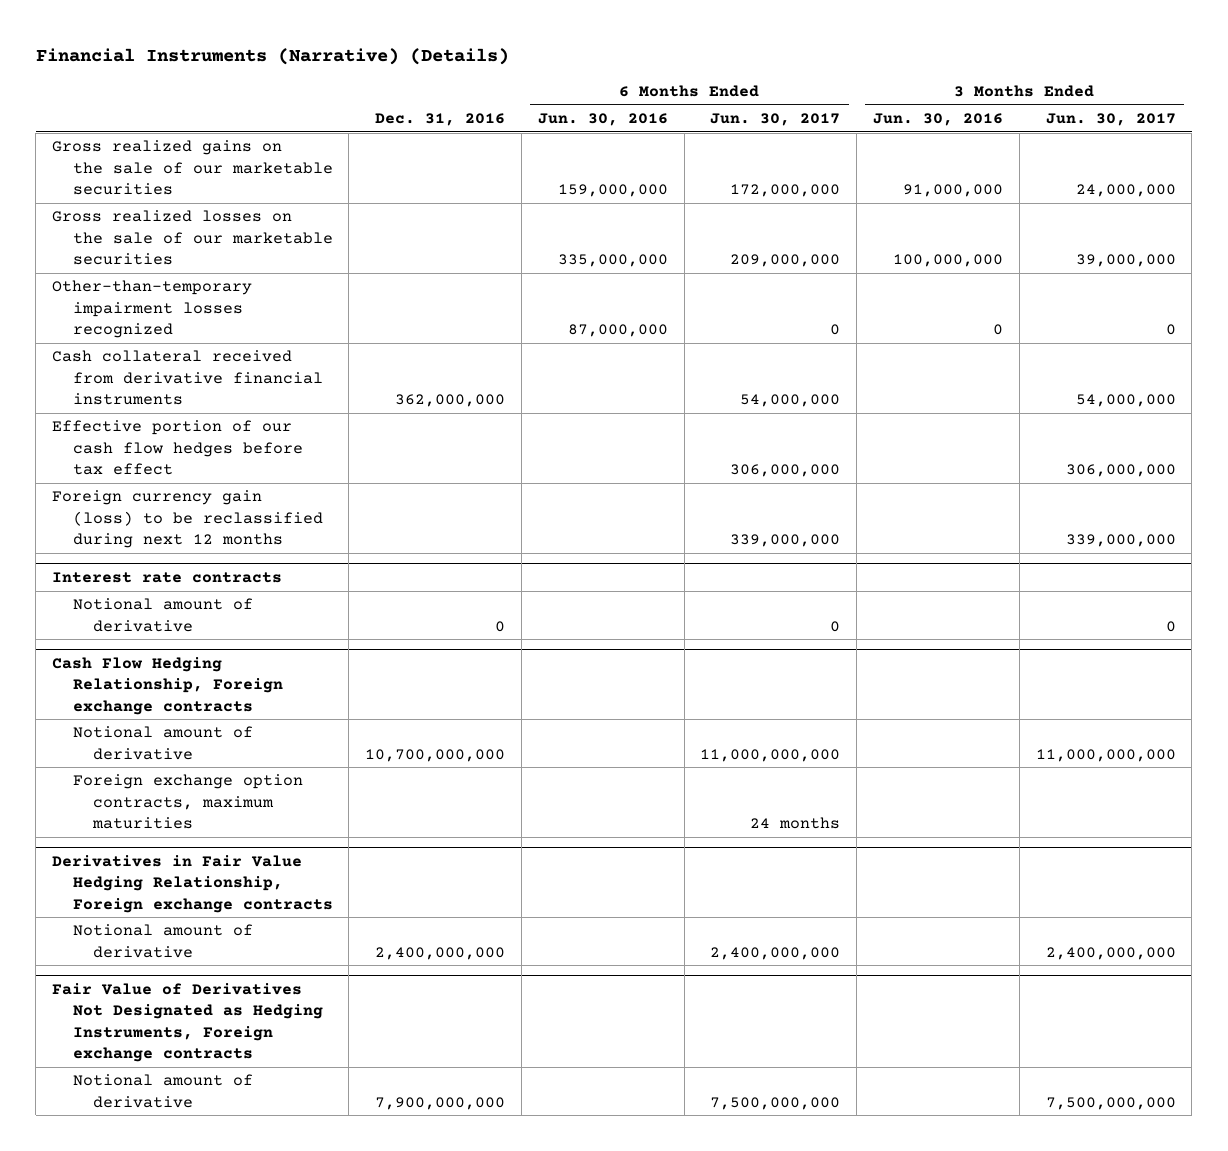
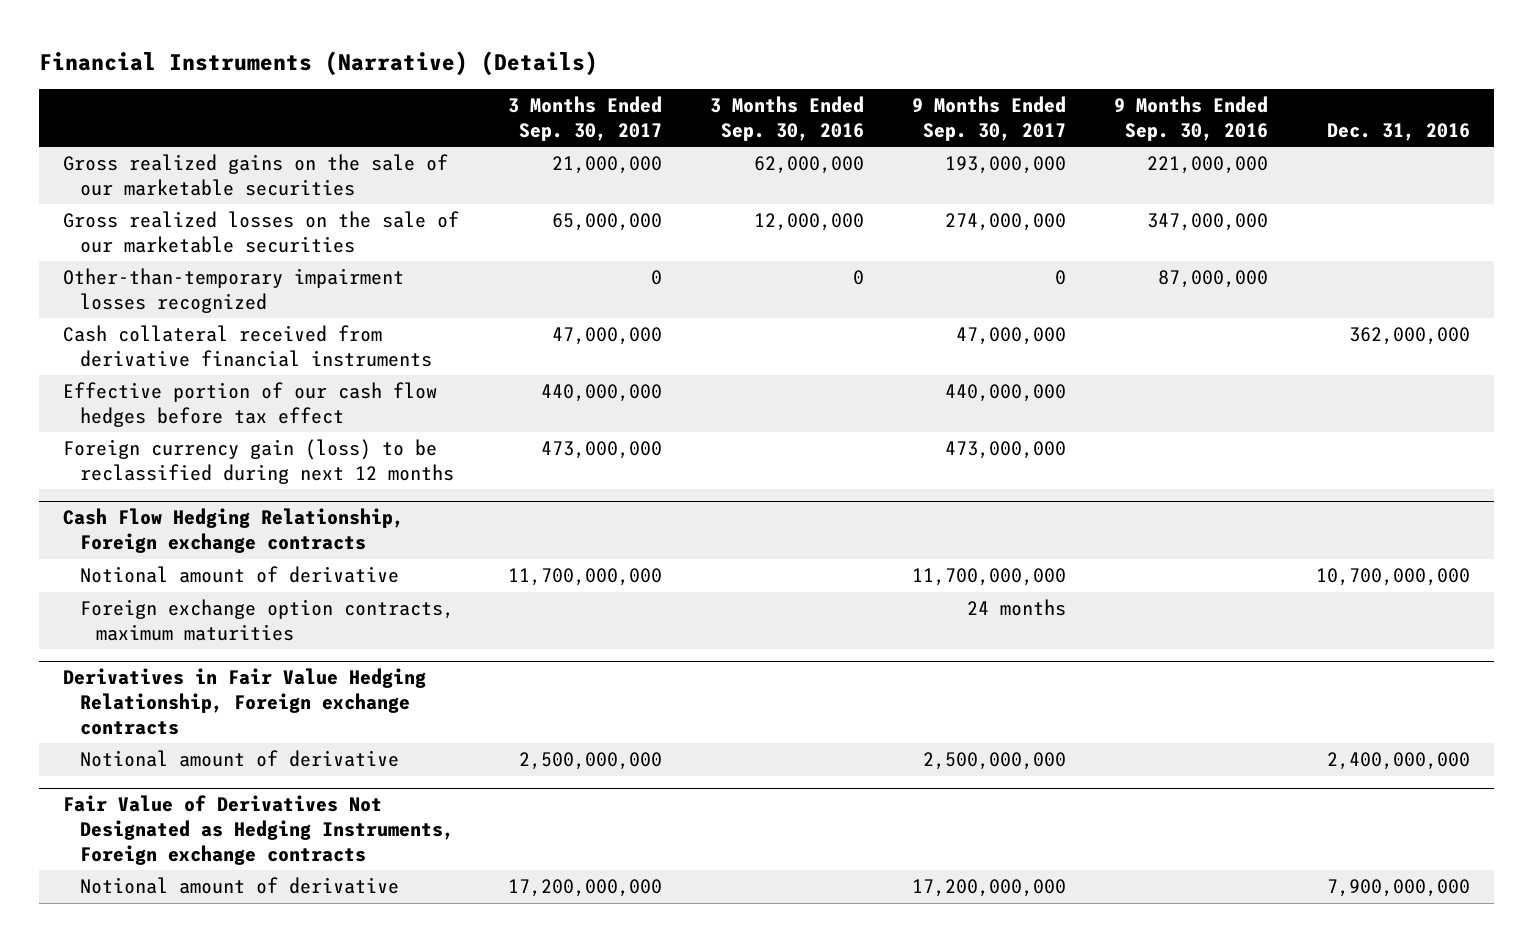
- | Dec. 31, 2016 | 6 Months Ended Jun. 30, 2016 | 6 Months Ended Jun. 30, 2017 | 3 Months Ended Jun. 30, 2016 | 3 Months Ended Jun. 30, 2017
+ | 3 Months Ended Sep. 30, 2017 | 3 Months Ended Sep. 30, 2016 | 9 Months Ended Sep. 30, 2017 | 9 Months Ended Sep. 30, 2016 | Dec. 31, 2016
- Interest rate contracts
- Notional amount of derivative | 0 | | 0 | | 0

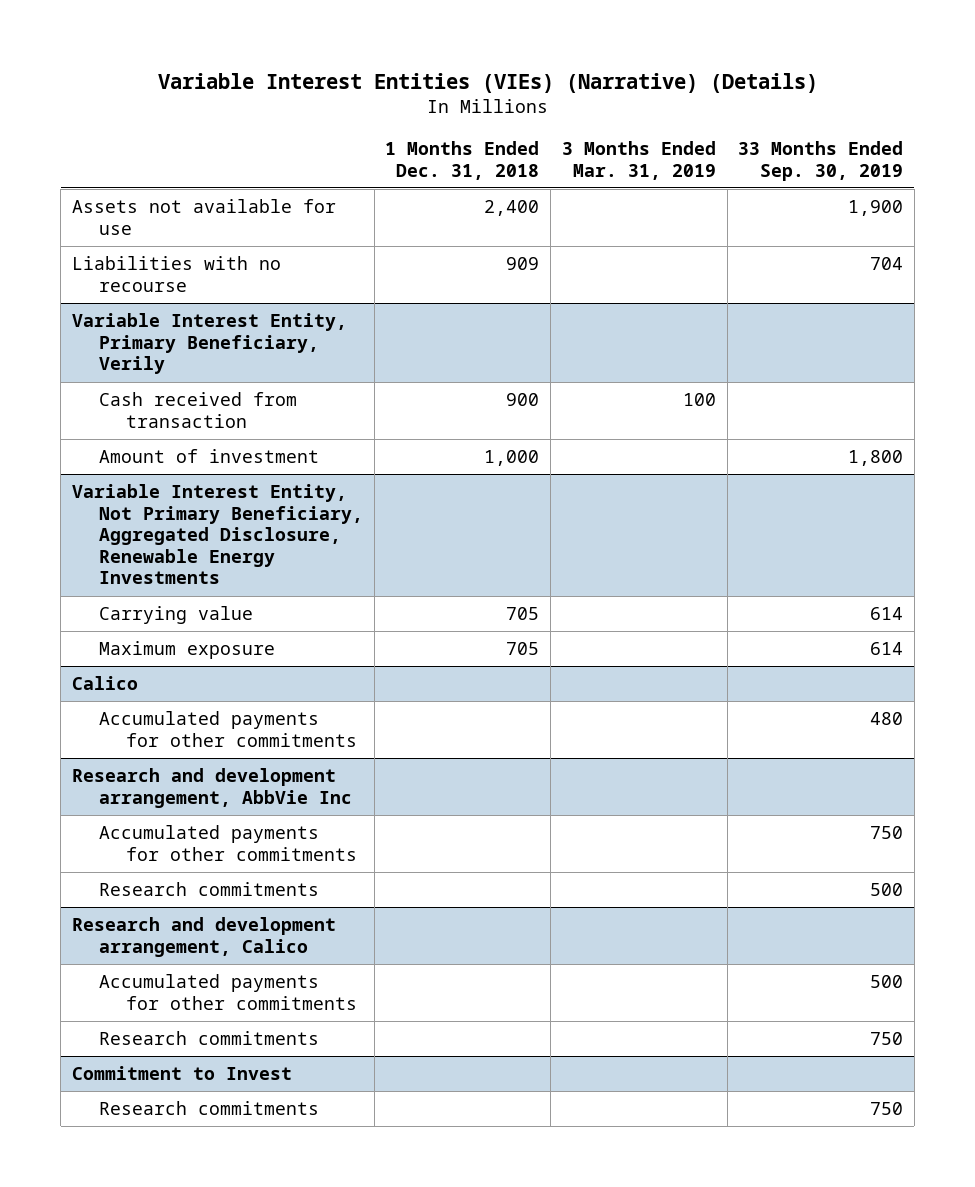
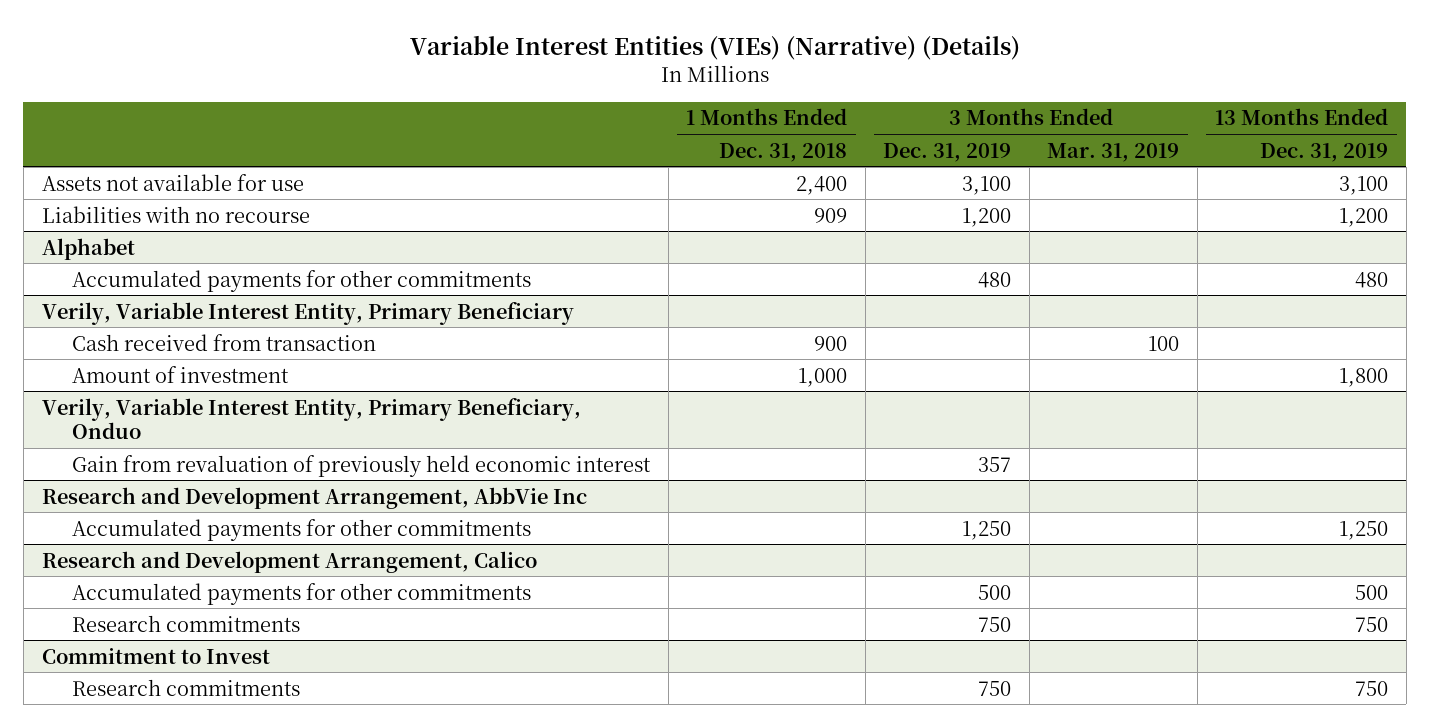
- | 1 Months Ended Dec. 31, 2018 | 3 Months Ended Mar. 31, 2019 | 33 Months Ended Sep. 30, 2019
+ | 1 Months Ended Dec. 31, 2018 | 3 Months Ended Dec. 31, 2019 | 3 Months Ended Mar. 31, 2019 | 13 Months Ended Dec. 31, 2019
- Variable Interest Entity, Primary Beneficiary, Verily
+ Alphabet
+ Accumulated payments for other commitments | | 480 | | 480
+ Verily, Variable Interest Entity, Primary Beneficiary
- Variable Interest Entity, Not Primary Beneficiary, Aggregated Disclosure, Renewable Energy Investments
- Carrying value | 705 | | 614
- Maximum exposure | 705 | | 614
- Calico
- Accumulated payments for other commitments | | | 480
- Research and development arrangement, AbbVie Inc
+ Verily, Variable Interest Entity, Primary Beneficiary, Onduo
+ Gain from revaluation of previously held economic interest | | 357 | |
+ Research and Development Arrangement, AbbVie Inc
- Research commitments | | | 500
- Research and development arrangement, Calico
+ Research and Development Arrangement, Calico

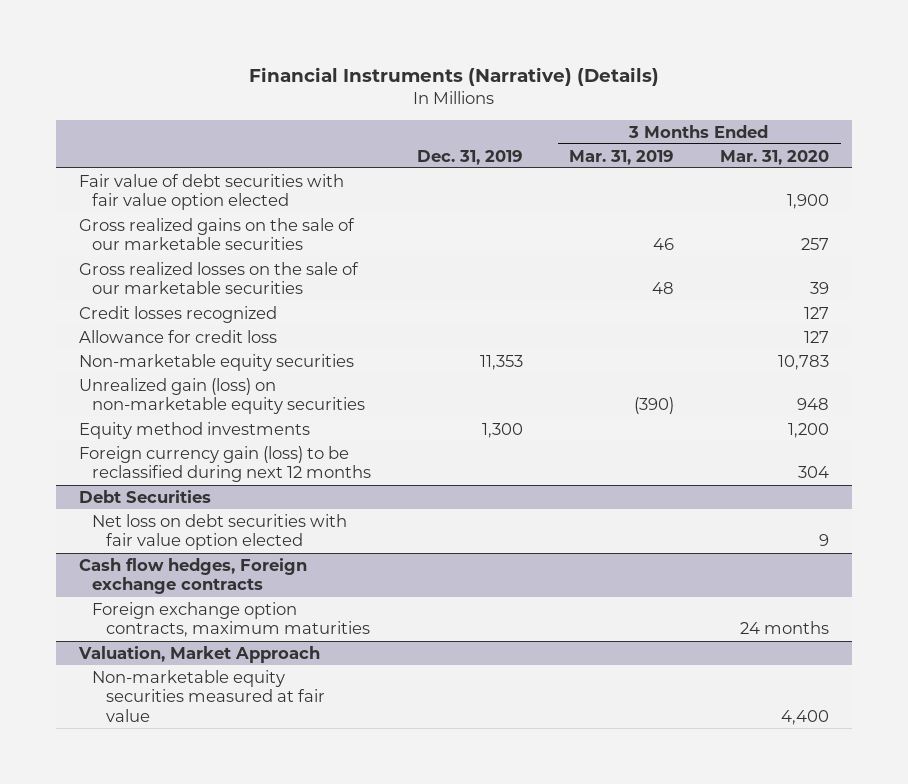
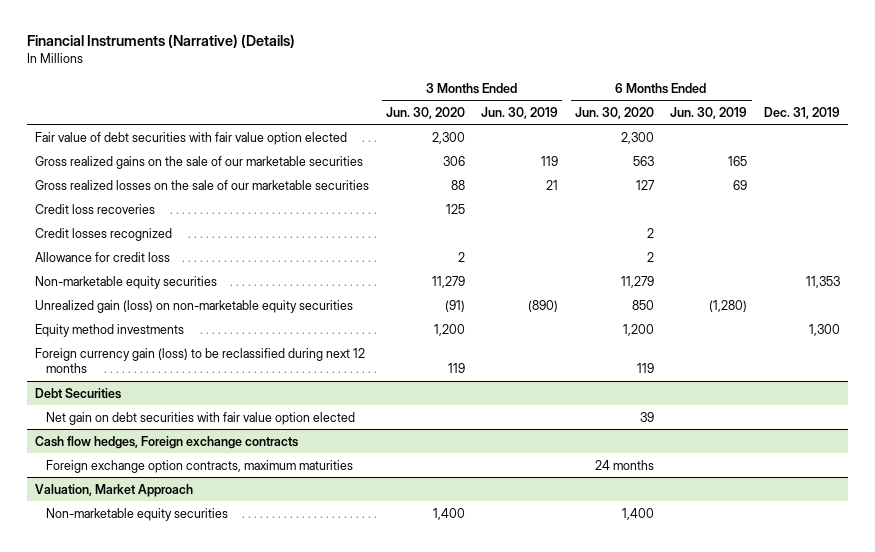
- | Dec. 31, 2019 | 3 Months Ended Mar. 31, 2019 | 3 Months Ended Mar. 31, 2020
+ | 3 Months Ended Jun. 30, 2020 | 3 Months Ended Jun. 30, 2019 | 6 Months Ended Jun. 30, 2020 | 6 Months Ended Jun. 30, 2019 | Dec. 31, 2019
+ Credit loss recoveries | 125 | | | |
@ Debt Securities
- Net loss on debt securities with fair value option elected | | | 9
+ Net gain on debt securities with fair value option elected | | | 39 | |
@ Valuation, Market Approach
- Non-marketable equity securities measured at fair value | | | 4,400
+ Non-marketable equity securities | 1,400 | | 1,400 | |

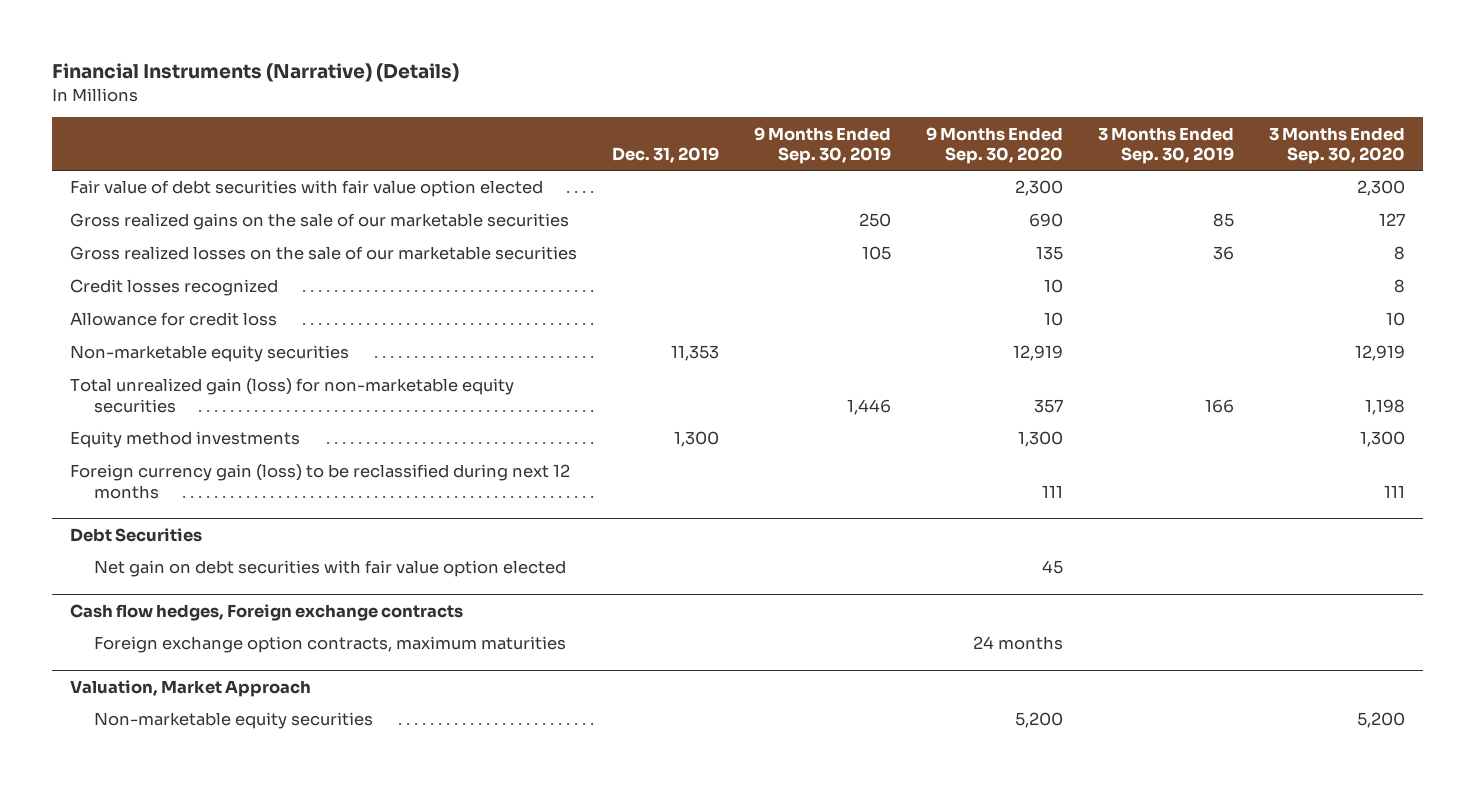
- | 3 Months Ended Jun. 30, 2020 | 3 Months Ended Jun. 30, 2019 | 6 Months Ended Jun. 30, 2020 | 6 Months Ended Jun. 30, 2019 | Dec. 31, 2019
+ | Dec. 31, 2019 | 9 Months Ended Sep. 30, 2019 | 9 Months Ended Sep. 30, 2020 | 3 Months Ended Sep. 30, 2019 | 3 Months Ended Sep. 30, 2020
- Credit loss recoveries | 125 | | | |
- Unrealized gain (loss) on non-marketable equity securities | (91) | (890) | 850 | (1,280) |
+ Total unrealized gain (loss) for non-marketable equity securities | | 1,446 | 357 | 166 | 1,198

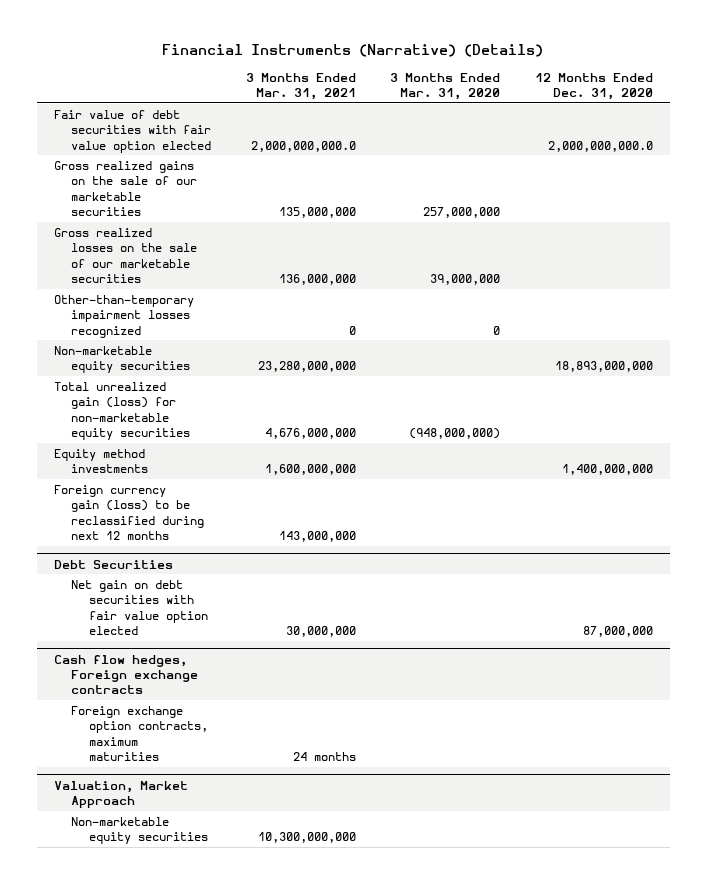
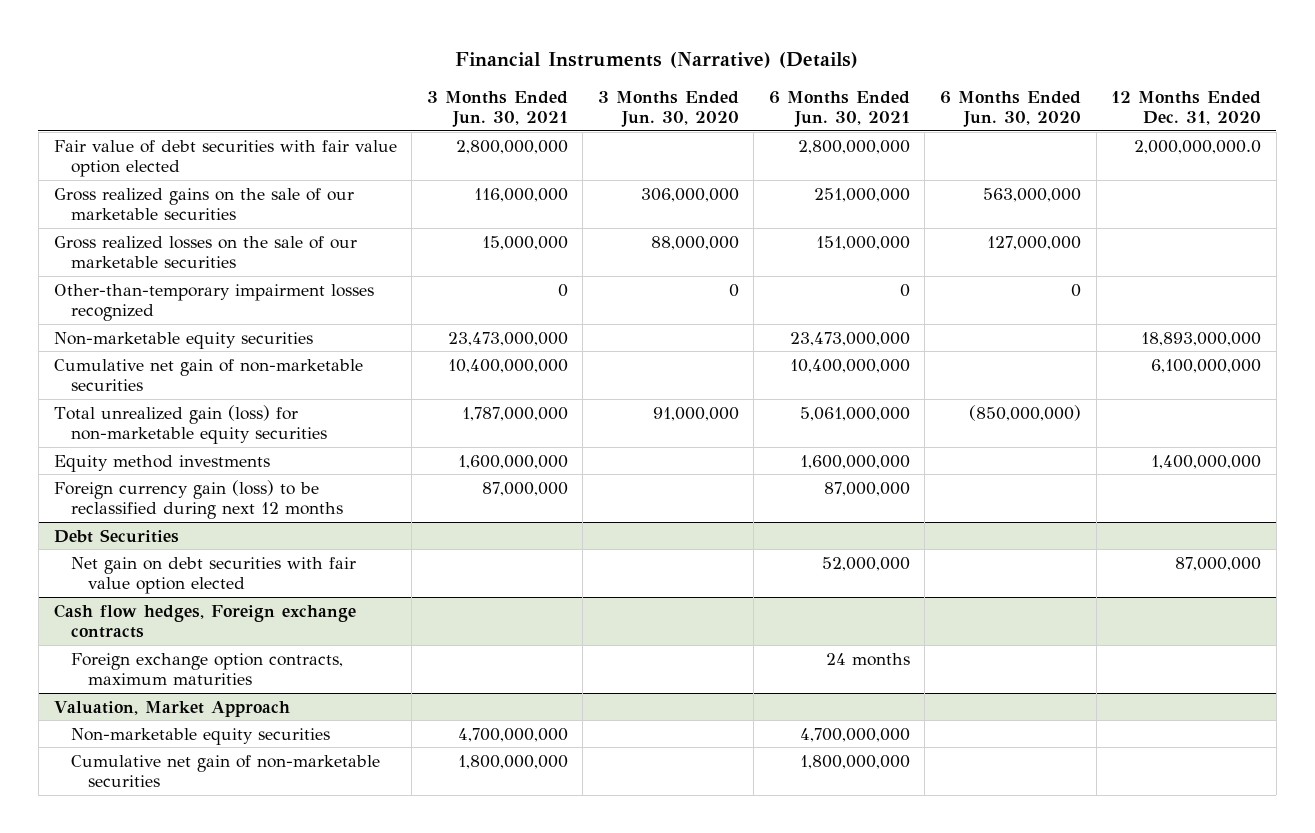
- | 3 Months Ended Mar. 31, 2021 | 3 Months Ended Mar. 31, 2020 | 12 Months Ended Dec. 31, 2020
+ | 3 Months Ended Jun. 30, 2021 | 3 Months Ended Jun. 30, 2020 | 6 Months Ended Jun. 30, 2021 | 6 Months Ended Jun. 30, 2020 | 12 Months Ended Dec. 31, 2020
+ Cumulative net gain of non-marketable securities | 10,400,000,000 | | 10,400,000,000 | | 6,100,000,000
@ Valuation, Market Approach
+ Cumulative net gain of non-marketable securities | 1,800,000,000 | | 1,800,000,000 | |

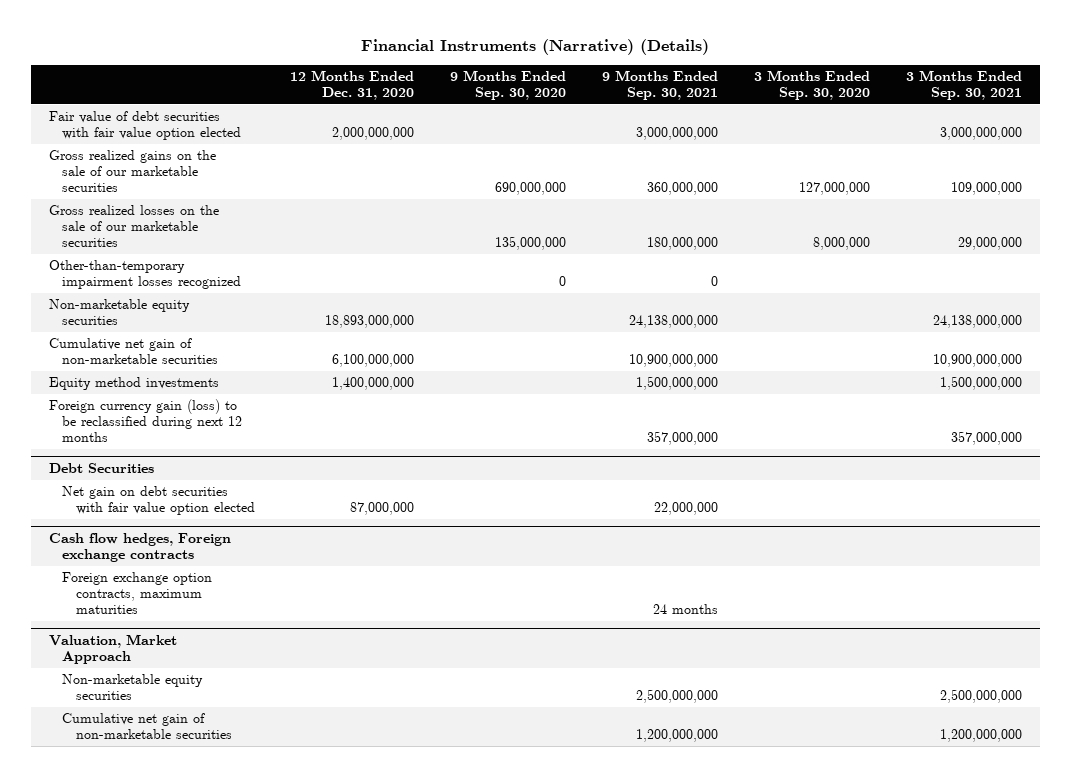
- | 3 Months Ended Jun. 30, 2021 | 3 Months Ended Jun. 30, 2020 | 6 Months Ended Jun. 30, 2021 | 6 Months Ended Jun. 30, 2020 | 12 Months Ended Dec. 31, 2020
+ | 12 Months Ended Dec. 31, 2020 | 9 Months Ended Sep. 30, 2020 | 9 Months Ended Sep. 30, 2021 | 3 Months Ended Sep. 30, 2020 | 3 Months Ended Sep. 30, 2021
- Fair value of debt securities with fair value option elected | 2,800,000,000 | | 2,800,000,000 | | 2,000,000,000.0
+ Fair value of debt securities with fair value option elected | 2,000,000,000 | | 3,000,000,000 | | 3,000,000,000
- Total unrealized gain (loss) for non-marketable equity securities | 1,787,000,000 | 91,000,000 | 5,061,000,000 | (850,000,000) |

